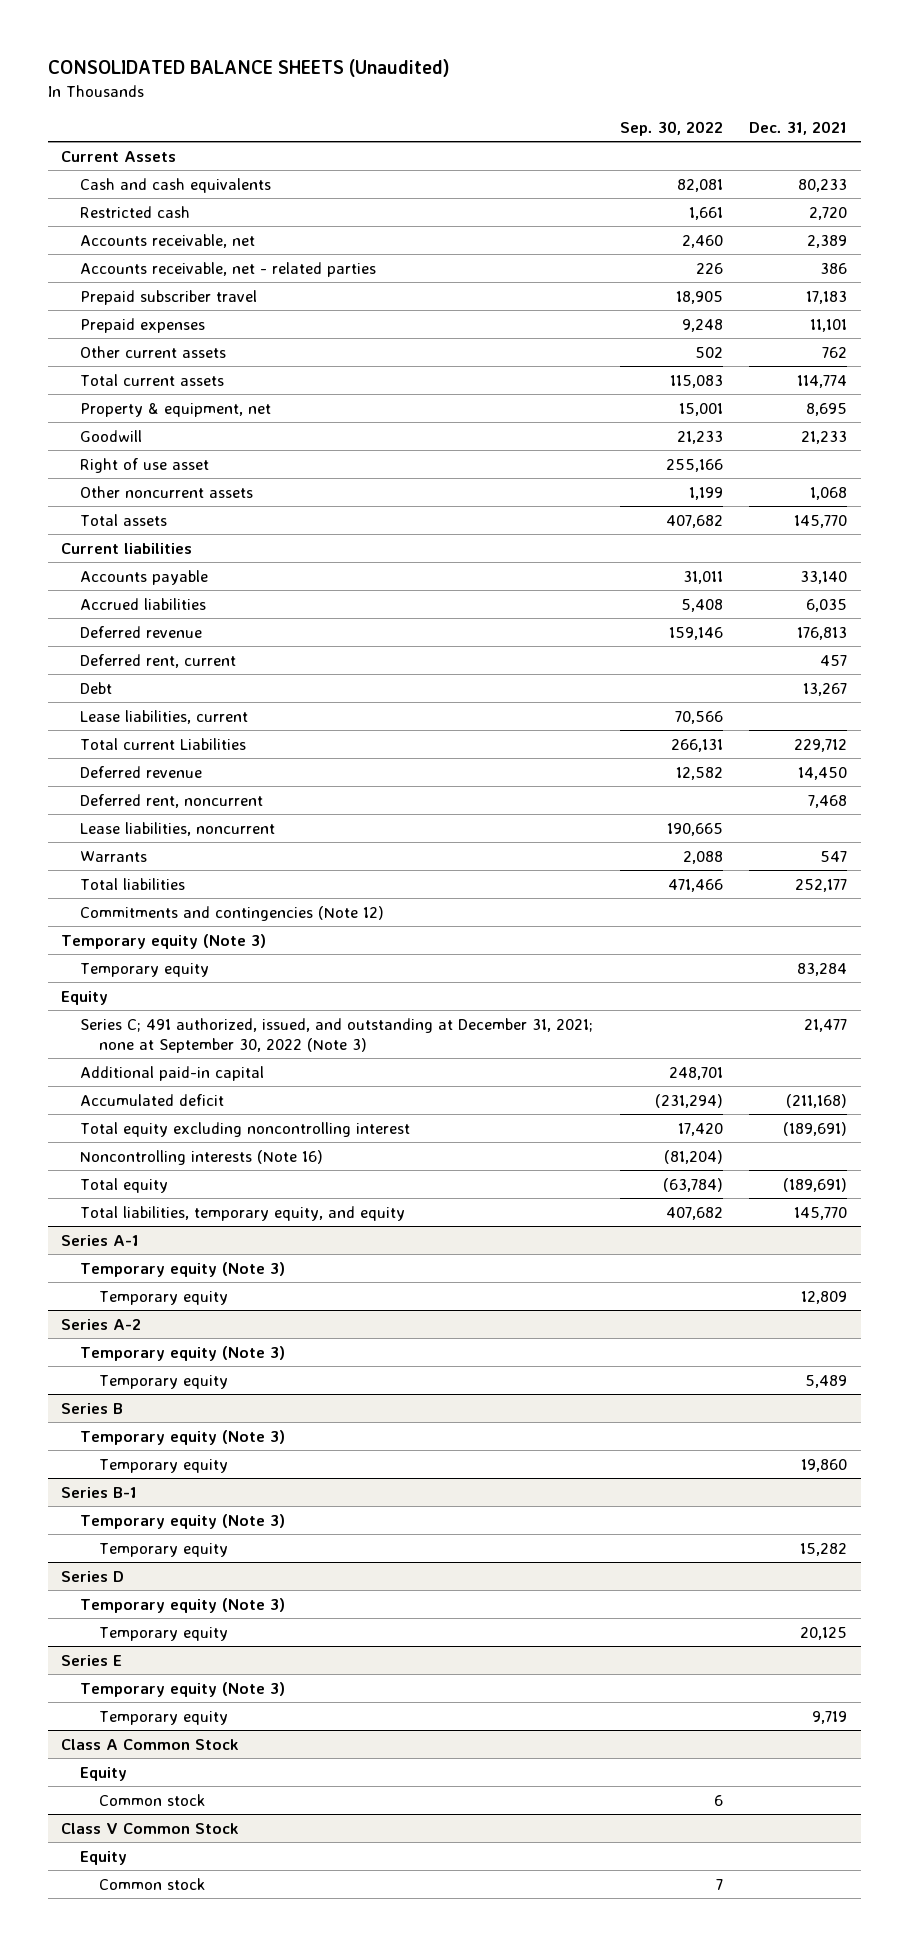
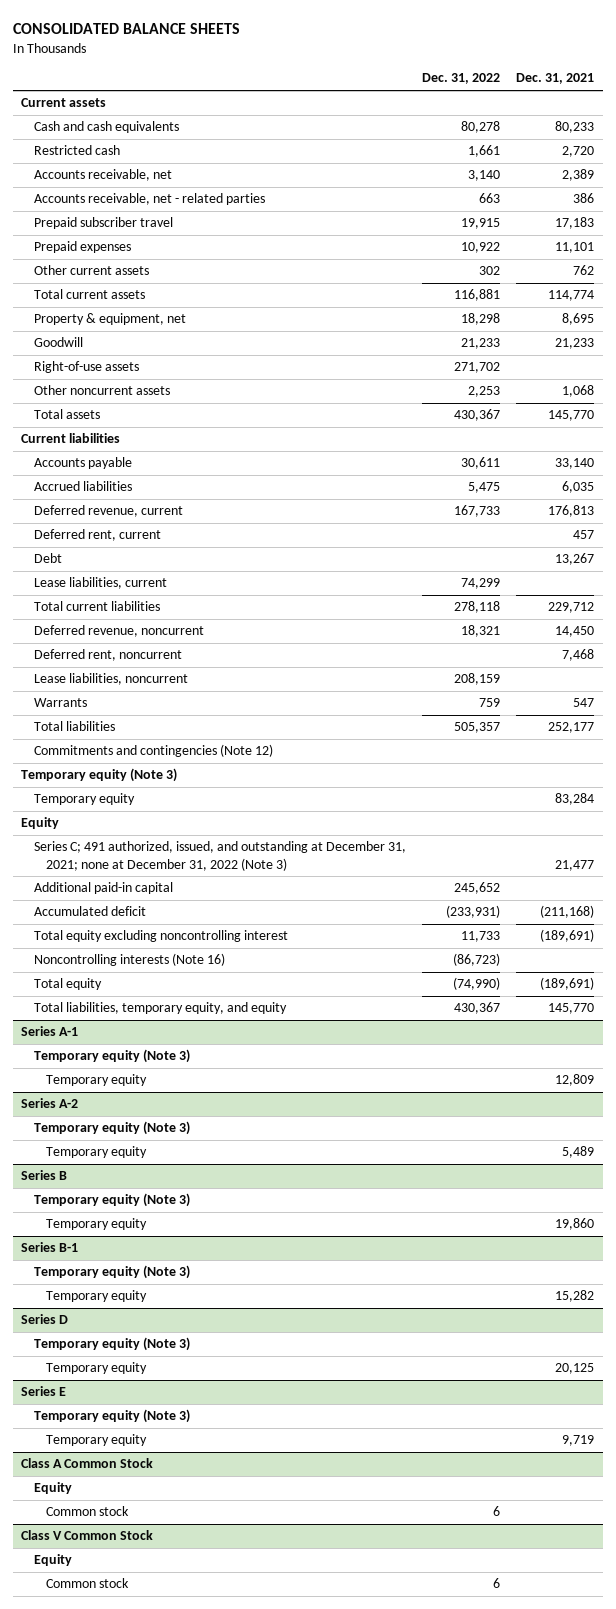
- CONSOLIDATED BALANCE SHEETS (Unaudited)
+ CONSOLIDATED BALANCE SHEETS
- | Sep. 30, 2022 | Dec. 31, 2021
+ | Dec. 31, 2022 | Dec. 31, 2021
- Current Assets
+ Current assets
- Right of use asset | 255,166 |
+ Right-of-use assets | 271,702 |
- Deferred revenue | 159,146 | 176,813
+ Deferred revenue, current | 167,733 | 176,813
- Total current Liabilities | 266,131 | 229,712
- Deferred revenue | 12,582 | 14,450
+ Total current liabilities | 278,118 | 229,712
+ Deferred revenue, noncurrent | 18,321 | 14,450
- Series C; 491 authorized, issued, and outstanding at December 31, 2021; none at September 30, 2022 (Note 3) | | 21,477
+ Series C; 491 authorized, issued, and outstanding at December 31, 2021; none at December 31, 2022 (Note 3) | | 21,477

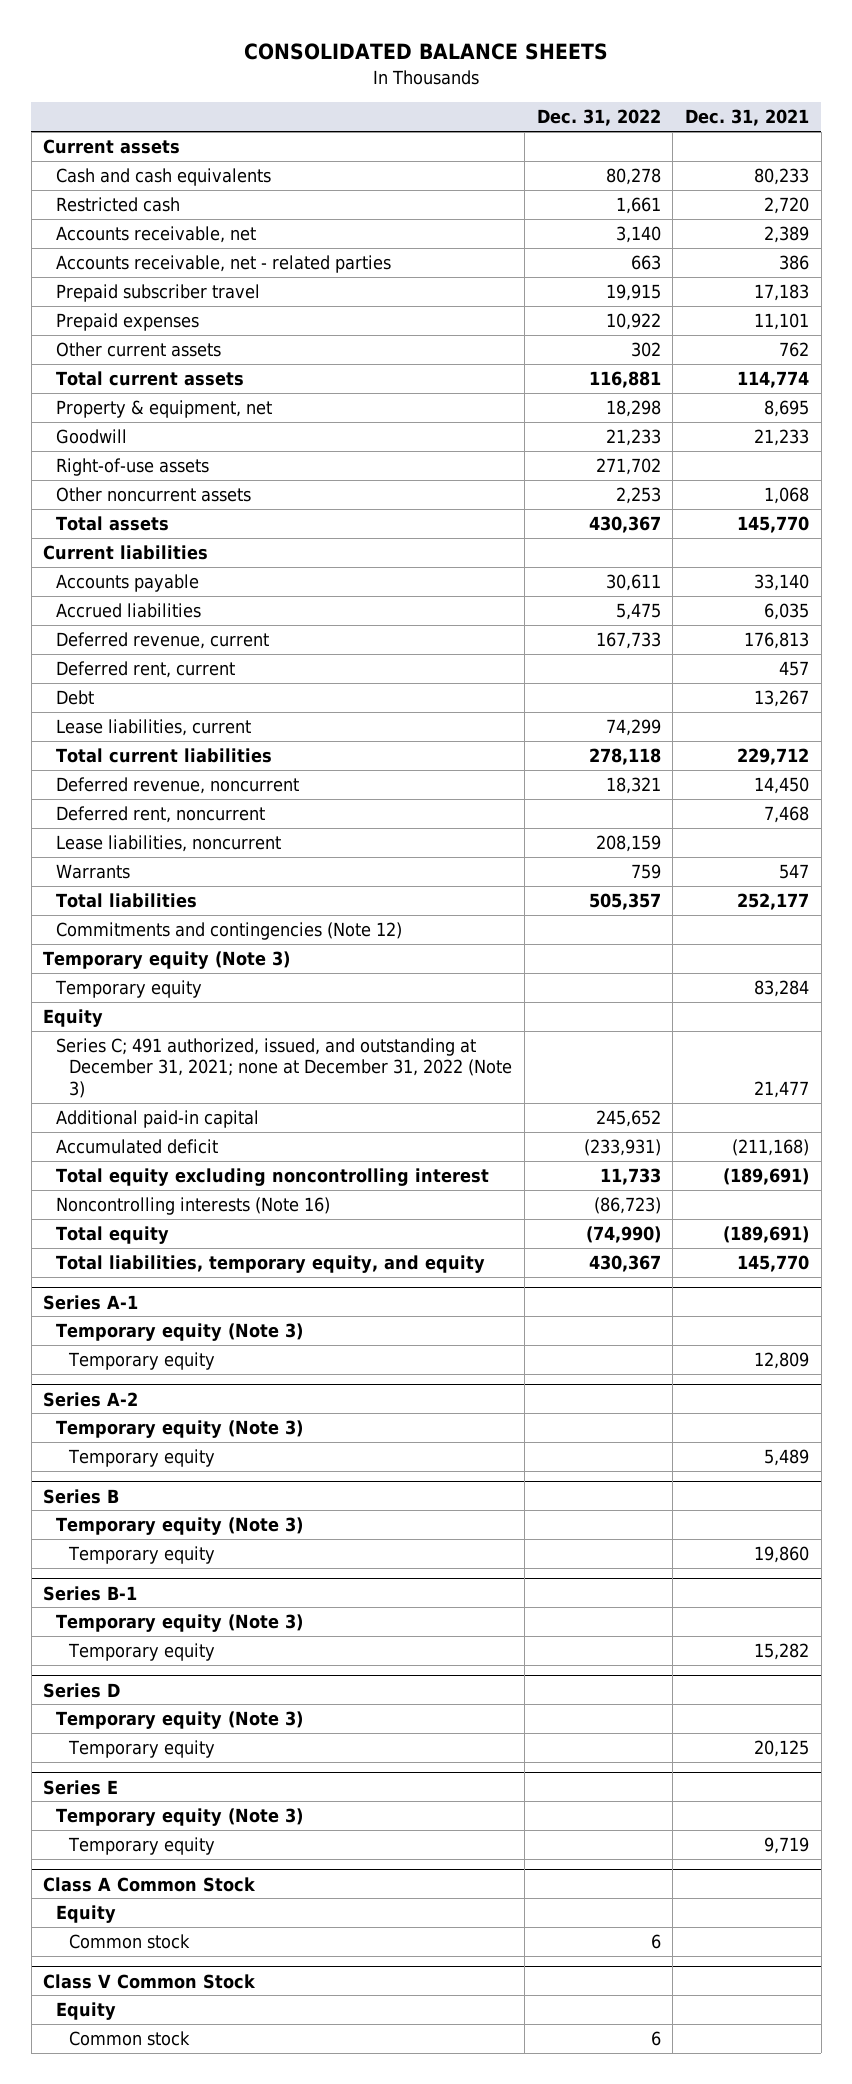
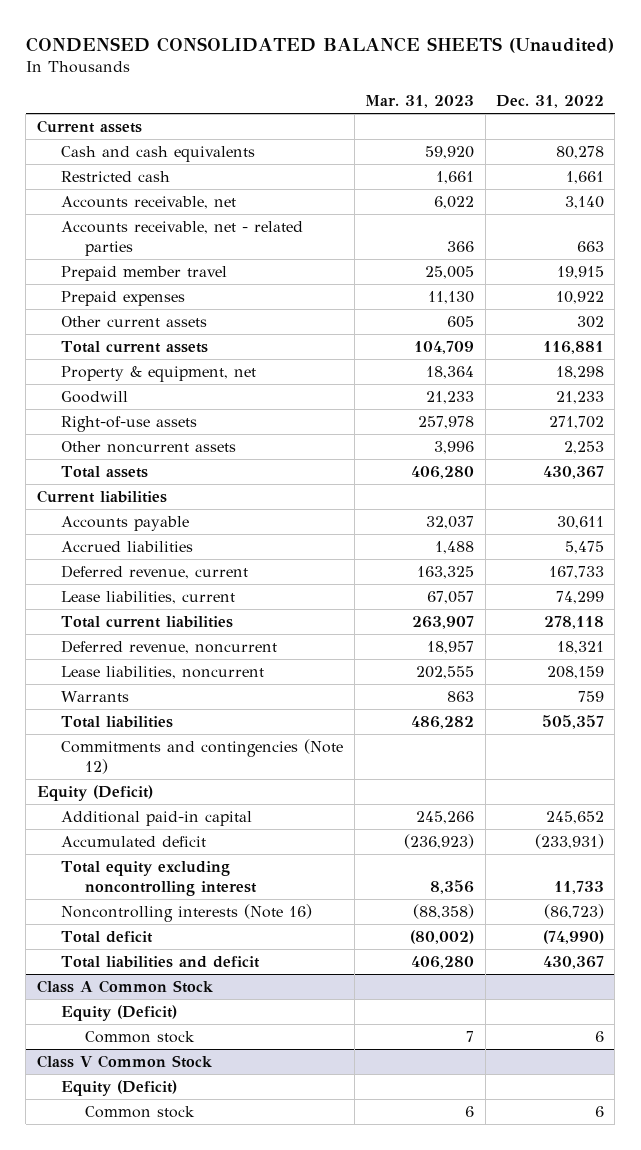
- CONSOLIDATED BALANCE SHEETS
+ CONDENSED CONSOLIDATED BALANCE SHEETS (Unaudited)
- | Dec. 31, 2022 | Dec. 31, 2021
+ | Mar. 31, 2023 | Dec. 31, 2022
- Prepaid subscriber travel | 19,915 | 17,183
+ Prepaid member travel | 25,005 | 19,915
- Deferred rent, current | | 457
- Debt | | 13,267
- Deferred rent, noncurrent | | 7,468
- Temporary equity (Note 3)
- Temporary equity | | 83,284
- Equity
- Series C; 491 authorized, issued, and outstanding at December 31, 2021; none at December 31, 2022 (Note 3) | | 21,477
+ Equity (Deficit)
- Total equity | (74,990) | (189,691)
- Total liabilities, temporary equity, and equity | 430,367 | 145,770
- Series A-1
- Temporary equity (Note 3)
- Temporary equity | | 12,809
- Series A-2
- Temporary equity (Note 3)
- Temporary equity | | 5,489
- Series B
- Temporary equity (Note 3)
- Temporary equity | | 19,860
- Series B-1
- Temporary equity (Note 3)
- Temporary equity | | 15,282
- Series D
- Temporary equity (Note 3)
- Temporary equity | | 20,125
- Series E
- Temporary equity (Note 3)
- Temporary equity | | 9,719
+ Total deficit | (80,002) | (74,990)
+ Total liabilities and deficit | 406,280 | 430,367
@ Class A Common Stock
- Equity
+ Equity (Deficit)
@ Class V Common Stock
- Equity
+ Equity (Deficit)

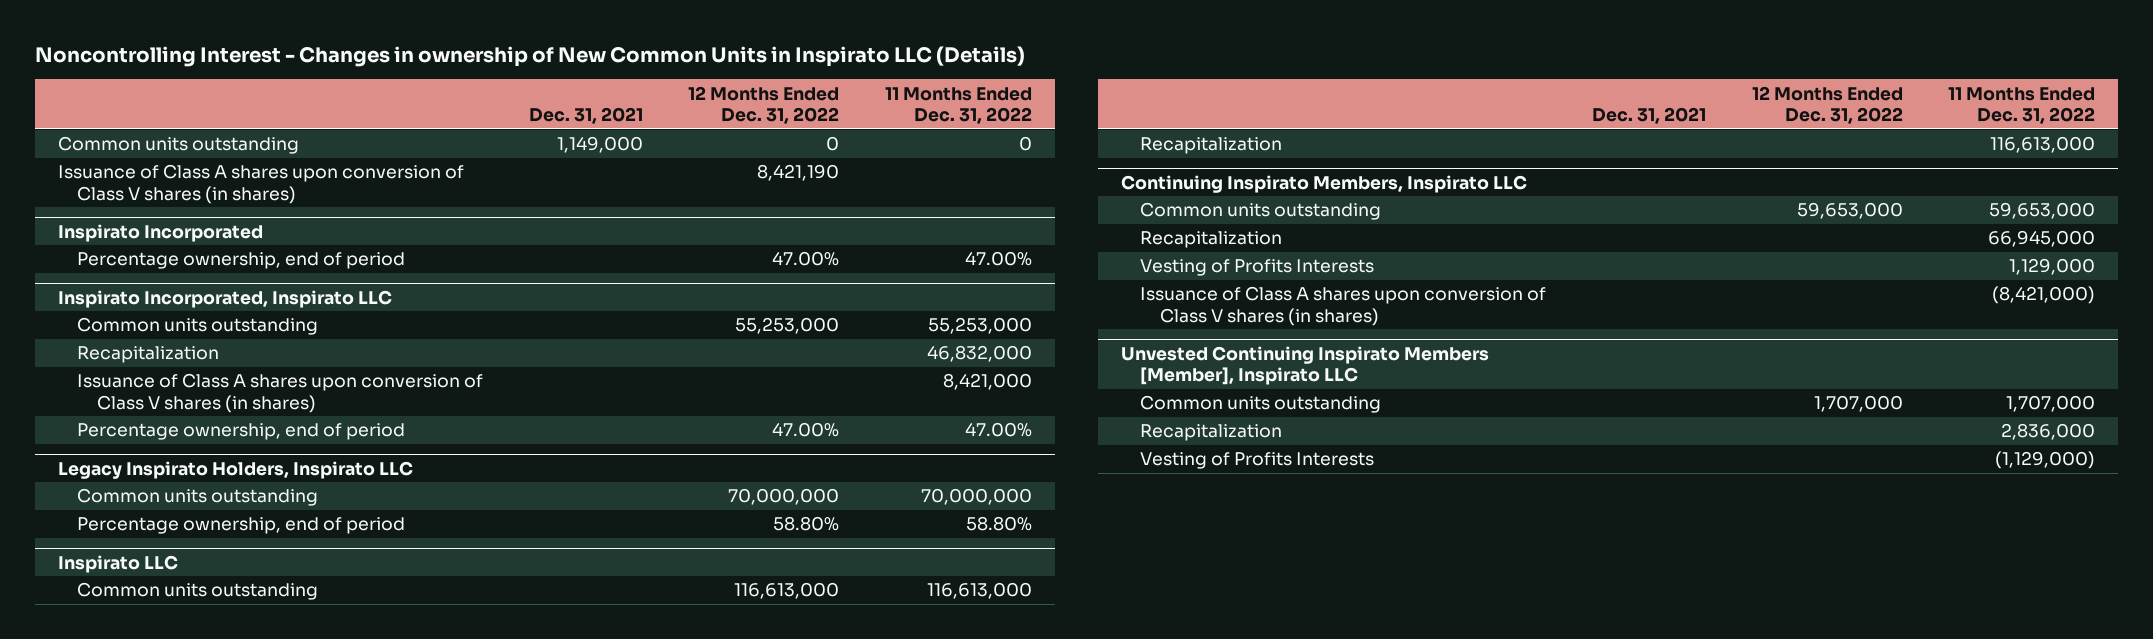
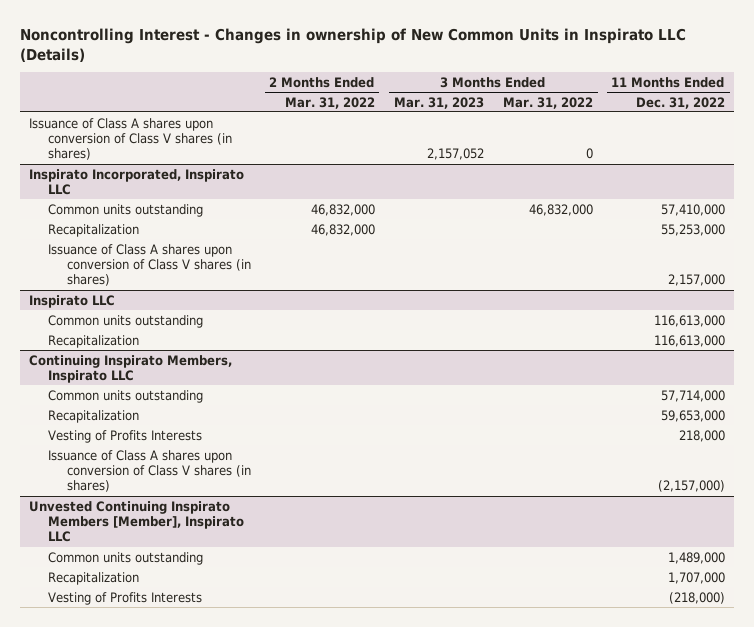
- | Dec. 31, 2021 | 12 Months Ended Dec. 31, 2022 | 11 Months Ended Dec. 31, 2022
+ | 2 Months Ended Mar. 31, 2022 | 3 Months Ended Mar. 31, 2023 | 3 Months Ended Mar. 31, 2022 | 11 Months Ended Dec. 31, 2022
- Common units outstanding | 1,149,000 | 0 | 0
- Inspirato Incorporated
- Percentage ownership, end of period | | 47.00% | 47.00%
@ Inspirato Incorporated, Inspirato LLC
- Common units outstanding | | 55,253,000 | 55,253,000
- Recapitalization | | | 46,832,000
- Issuance of Class A shares upon conversion of Class V shares (in shares) | | | 8,421,000
- Percentage ownership, end of period | | 47.00% | 47.00%
- Legacy Inspirato Holders, Inspirato LLC
- Common units outstanding | | 70,000,000 | 70,000,000
- Percentage ownership, end of period | | 58.80% | 58.80%
@ Inspirato Incorporated, Inspirato LLC
+ Common units outstanding | 46,832,000 | | 46,832,000 | 57,410,000
+ Recapitalization | 46,832,000 | | | 55,253,000
+ Issuance of Class A shares upon conversion of Class V shares (in shares) | | | | 2,157,000
@ Continuing Inspirato Members, Inspirato LLC
- Common units outstanding | | 59,653,000 | 59,653,000
- Recapitalization | | | 66,945,000
- Vesting of Profits Interests | | | 1,129,000
- Issuance of Class A shares upon conversion of Class V shares (in shares) | | | (8,421,000)
+ Common units outstanding | | | | 57,714,000
+ Recapitalization | | | | 59,653,000
+ Vesting of Profits Interests | | | | 218,000
+ Issuance of Class A shares upon conversion of Class V shares (in shares) | | | | (2,157,000)
@ Unvested Continuing Inspirato Members [Member], Inspirato LLC
- Common units outstanding | | 1,707,000 | 1,707,000
- Recapitalization | | | 2,836,000
- Vesting of Profits Interests | | | (1,129,000)
+ Common units outstanding | | | | 1,489,000
+ Recapitalization | | | | 1,707,000
+ Vesting of Profits Interests | | | | (218,000)

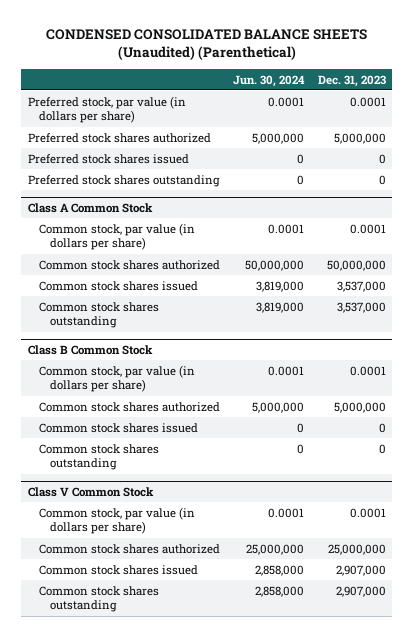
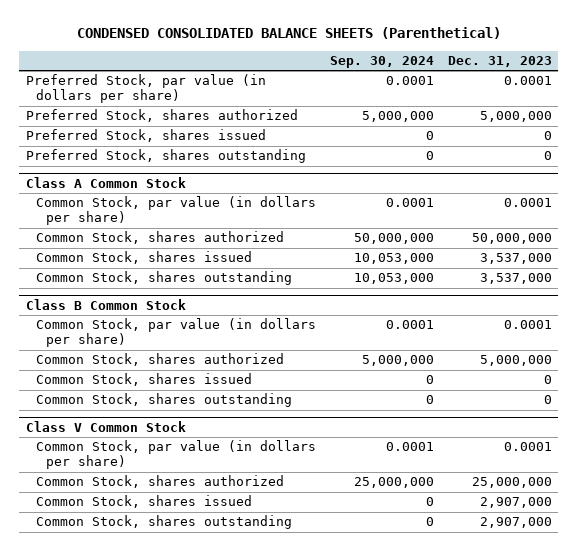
- CONDENSED CONSOLIDATED BALANCE SHEETS (Unaudited) (Parenthetical)
+ CONDENSED CONSOLIDATED BALANCE SHEETS (Parenthetical)
- | Jun. 30, 2024 | Dec. 31, 2023
+ | Sep. 30, 2024 | Dec. 31, 2023
- Preferred stock, par value (in dollars per share) | 0.0001 | 0.0001
- Preferred stock shares authorized | 5,000,000 | 5,000,000
- Preferred stock shares issued | 0 | 0
- Preferred stock shares outstanding | 0 | 0
+ Preferred Stock, par value (in dollars per share) | 0.0001 | 0.0001
+ Preferred Stock, shares authorized | 5,000,000 | 5,000,000
+ Preferred Stock, shares issued | 0 | 0
+ Preferred Stock, shares outstanding | 0 | 0
@ Class A Common Stock
- Common stock, par value (in dollars per share) | 0.0001 | 0.0001
- Common stock shares authorized | 50,000,000 | 50,000,000
- Common stock shares issued | 3,819,000 | 3,537,000
- Common stock shares outstanding | 3,819,000 | 3,537,000
+ Common Stock, par value (in dollars per share) | 0.0001 | 0.0001
+ Common Stock, shares authorized | 50,000,000 | 50,000,000
+ Common Stock, shares issued | 10,053,000 | 3,537,000
+ Common Stock, shares outstanding | 10,053,000 | 3,537,000
@ Class B Common Stock
- Common stock, par value (in dollars per share) | 0.0001 | 0.0001
- Common stock shares authorized | 5,000,000 | 5,000,000
- Common stock shares issued | 0 | 0
- Common stock shares outstanding | 0 | 0
+ Common Stock, par value (in dollars per share) | 0.0001 | 0.0001
+ Common Stock, shares authorized | 5,000,000 | 5,000,000
+ Common Stock, shares issued | 0 | 0
+ Common Stock, shares outstanding | 0 | 0
@ Class V Common Stock
- Common stock, par value (in dollars per share) | 0.0001 | 0.0001
- Common stock shares authorized | 25,000,000 | 25,000,000
- Common stock shares issued | 2,858,000 | 2,907,000
- Common stock shares outstanding | 2,858,000 | 2,907,000
+ Common Stock, par value (in dollars per share) | 0.0001 | 0.0001
+ Common Stock, shares authorized | 25,000,000 | 25,000,000
+ Common Stock, shares issued | 0 | 2,907,000
+ Common Stock, shares outstanding | 0 | 2,907,000

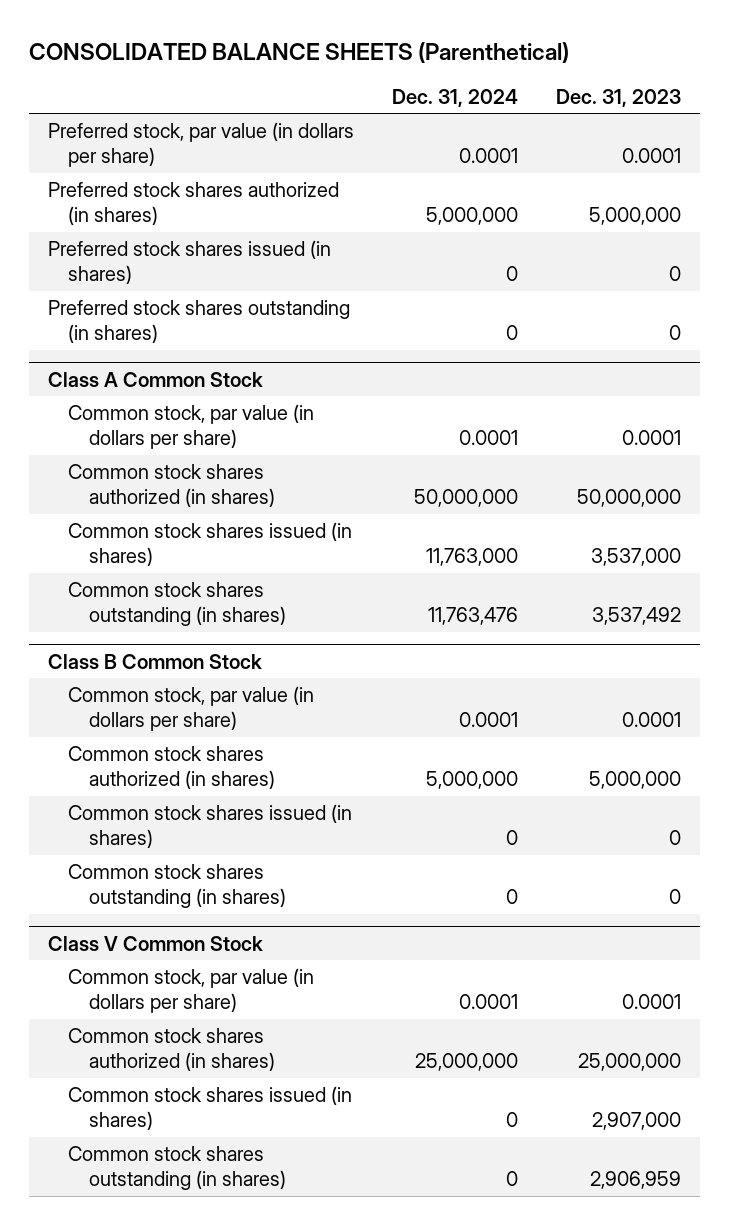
- CONDENSED CONSOLIDATED BALANCE SHEETS (Parenthetical)
+ CONSOLIDATED BALANCE SHEETS (Parenthetical)
- | Sep. 30, 2024 | Dec. 31, 2023
+ | Dec. 31, 2024 | Dec. 31, 2023
- Preferred Stock, par value (in dollars per share) | 0.0001 | 0.0001
- Preferred Stock, shares authorized | 5,000,000 | 5,000,000
- Preferred Stock, shares issued | 0 | 0
- Preferred Stock, shares outstanding | 0 | 0
+ Preferred stock, par value (in dollars per share) | 0.0001 | 0.0001
+ Preferred stock shares authorized (in shares) | 5,000,000 | 5,000,000
+ Preferred stock shares issued (in shares) | 0 | 0
+ Preferred stock shares outstanding (in shares) | 0 | 0
@ Class A Common Stock
- Common Stock, par value (in dollars per share) | 0.0001 | 0.0001
- Common Stock, shares authorized | 50,000,000 | 50,000,000
- Common Stock, shares issued | 10,053,000 | 3,537,000
- Common Stock, shares outstanding | 10,053,000 | 3,537,000
+ Common stock, par value (in dollars per share) | 0.0001 | 0.0001
+ Common stock shares authorized (in shares) | 50,000,000 | 50,000,000
+ Common stock shares issued (in shares) | 11,763,000 | 3,537,000
+ Common stock shares outstanding (in shares) | 11,763,476 | 3,537,492
@ Class B Common Stock
- Common Stock, par value (in dollars per share) | 0.0001 | 0.0001
- Common Stock, shares authorized | 5,000,000 | 5,000,000
- Common Stock, shares issued | 0 | 0
- Common Stock, shares outstanding | 0 | 0
+ Common stock, par value (in dollars per share) | 0.0001 | 0.0001
+ Common stock shares authorized (in shares) | 5,000,000 | 5,000,000
+ Common stock shares issued (in shares) | 0 | 0
+ Common stock shares outstanding (in shares) | 0 | 0
@ Class V Common Stock
- Common Stock, par value (in dollars per share) | 0.0001 | 0.0001
- Common Stock, shares authorized | 25,000,000 | 25,000,000
- Common Stock, shares issued | 0 | 2,907,000
- Common Stock, shares outstanding | 0 | 2,907,000
+ Common stock, par value (in dollars per share) | 0.0001 | 0.0001
+ Common stock shares authorized (in shares) | 25,000,000 | 25,000,000
+ Common stock shares issued (in shares) | 0 | 2,907,000
+ Common stock shares outstanding (in shares) | 0 | 2,906,959

